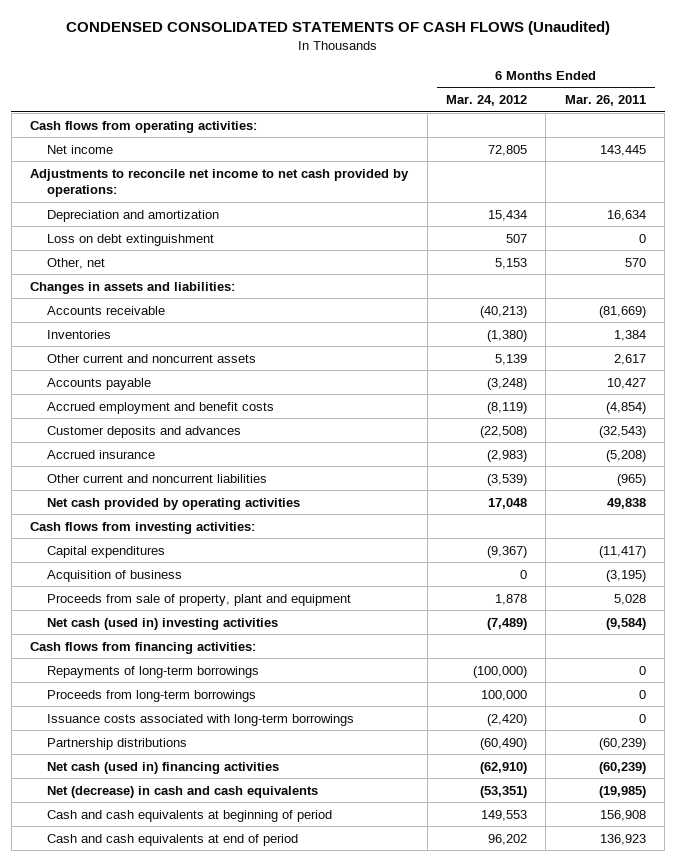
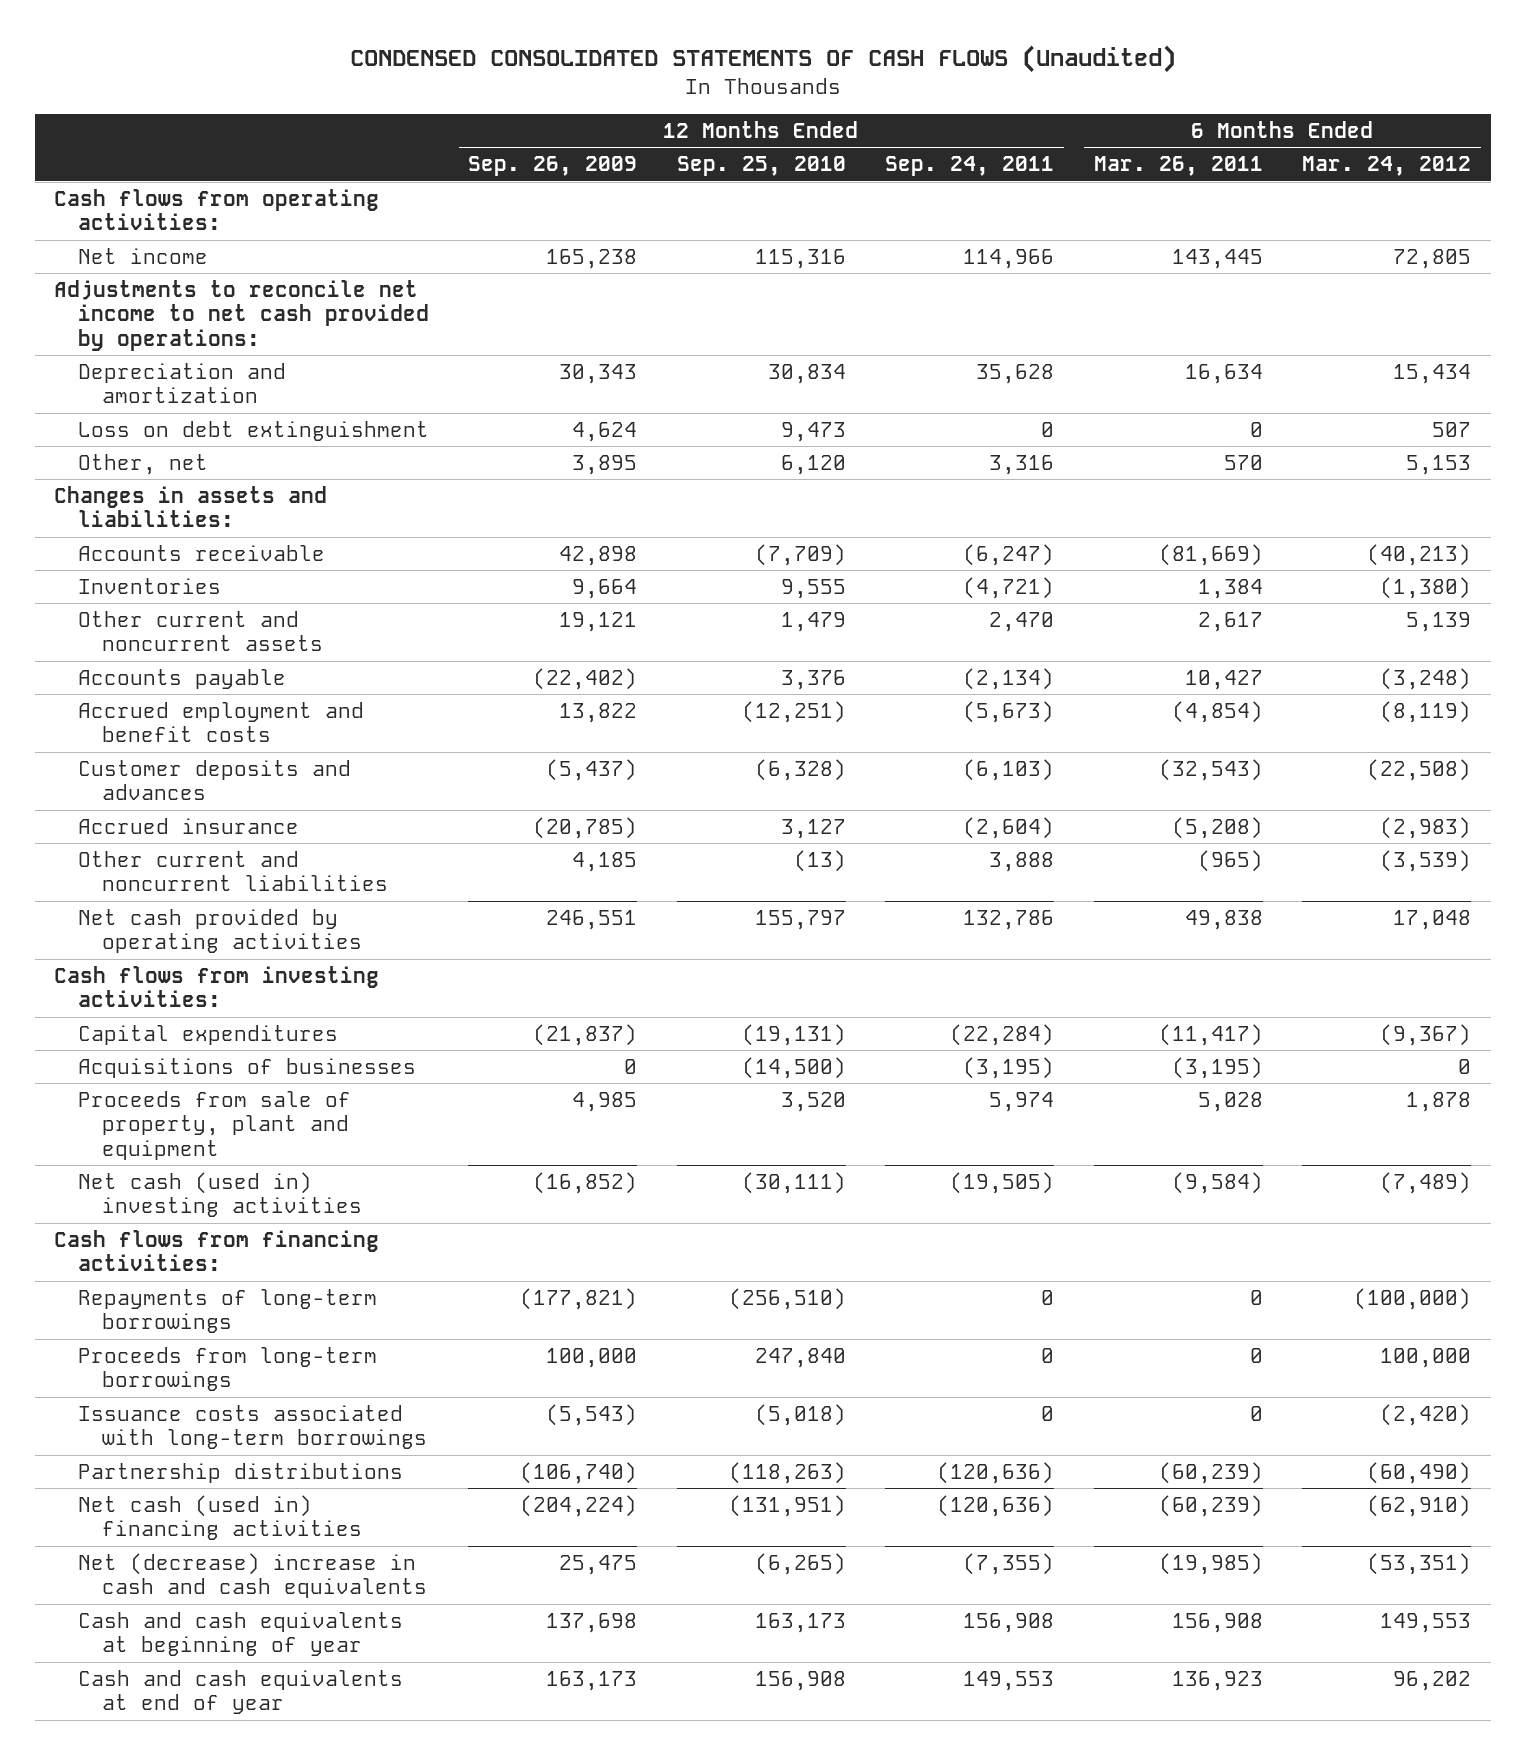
- | 6 Months Ended Mar. 24, 2012 | 6 Months Ended Mar. 26, 2011
+ | 12 Months Ended Sep. 26, 2009 | 12 Months Ended Sep. 25, 2010 | 12 Months Ended Sep. 24, 2011 | 6 Months Ended Mar. 26, 2011 | 6 Months Ended Mar. 24, 2012
- Acquisition of business | 0 | (3,195)
+ Acquisitions of businesses | 0 | (14,500) | (3,195) | (3,195) | 0
- Net (decrease) in cash and cash equivalents | (53,351) | (19,985)
- Cash and cash equivalents at beginning of period | 149,553 | 156,908
- Cash and cash equivalents at end of period | 96,202 | 136,923
+ Net (decrease) increase in cash and cash equivalents | 25,475 | (6,265) | (7,355) | (19,985) | (53,351)
+ Cash and cash equivalents at beginning of year | 137,698 | 163,173 | 156,908 | 156,908 | 149,553
+ Cash and cash equivalents at end of year | 163,173 | 156,908 | 149,553 | 136,923 | 96,202

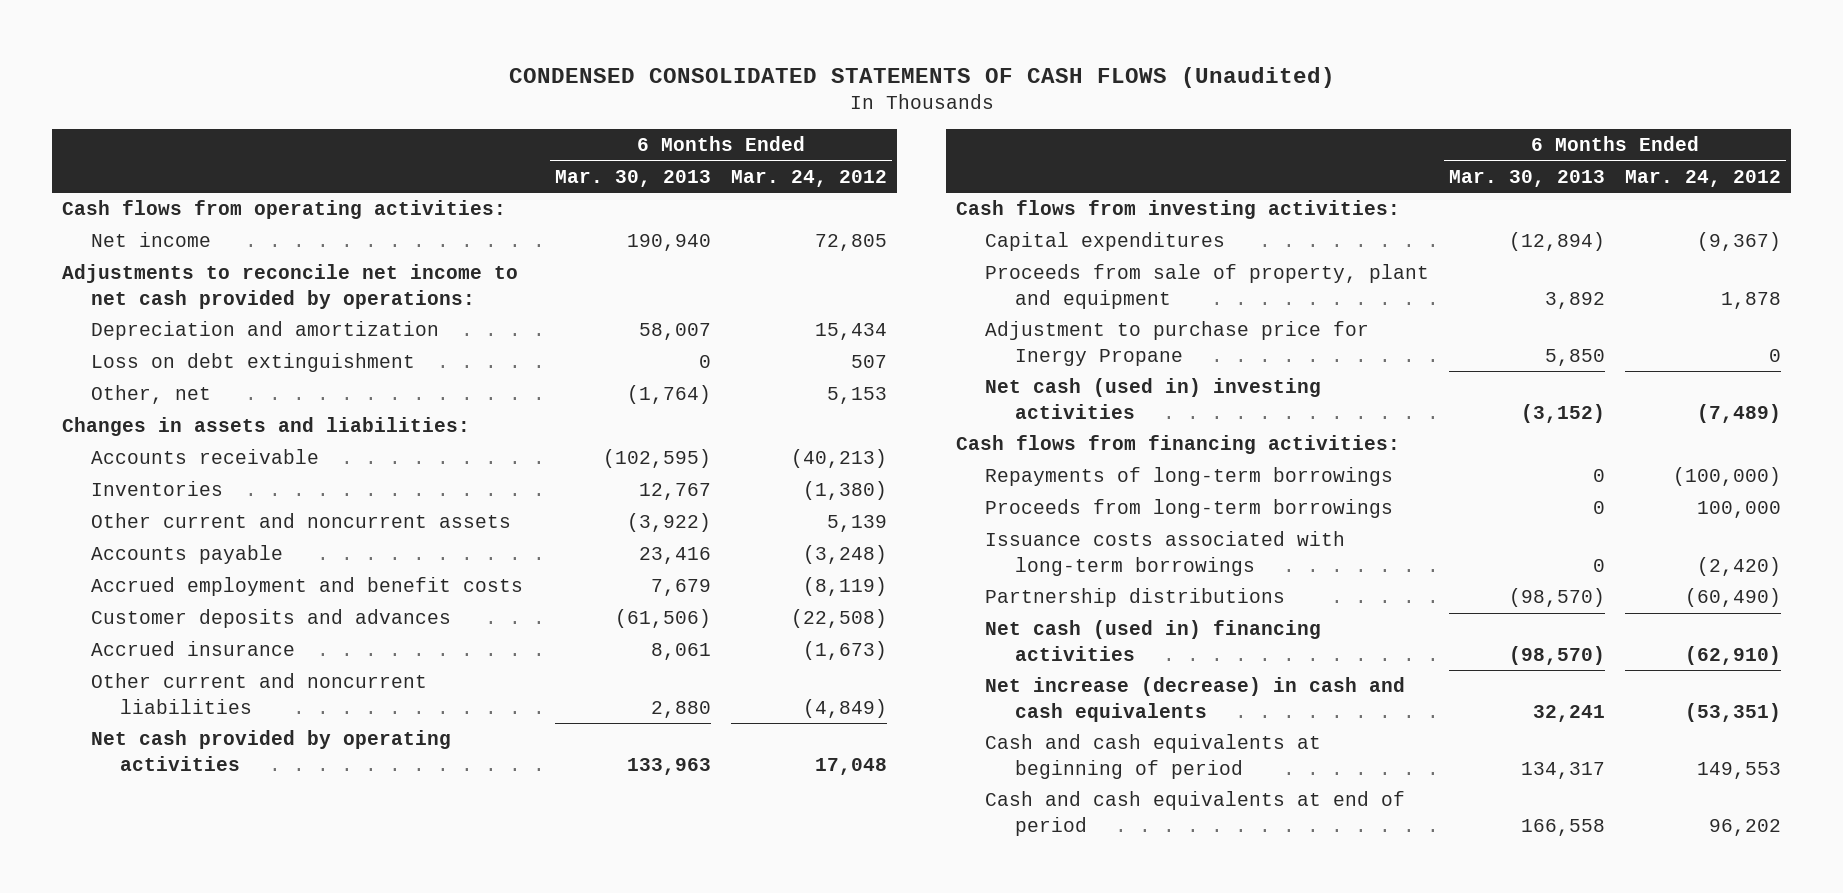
- | 12 Months Ended Sep. 26, 2009 | 12 Months Ended Sep. 25, 2010 | 12 Months Ended Sep. 24, 2011 | 6 Months Ended Mar. 26, 2011 | 6 Months Ended Mar. 24, 2012
+ | 6 Months Ended Mar. 30, 2013 | 6 Months Ended Mar. 24, 2012
- Accrued insurance | (20,785) | 3,127 | (2,604) | (5,208) | (2,983)
- Other current and noncurrent liabilities | 4,185 | (13) | 3,888 | (965) | (3,539)
+ Accrued insurance | 8,061 | (1,673)
+ Other current and noncurrent liabilities | 2,880 | (4,849)
- Acquisitions of businesses | 0 | (14,500) | (3,195) | (3,195) | 0
+ Adjustment to purchase price for Inergy Propane | 5,850 | 0
- Net (decrease) increase in cash and cash equivalents | 25,475 | (6,265) | (7,355) | (19,985) | (53,351)
- Cash and cash equivalents at beginning of year | 137,698 | 163,173 | 156,908 | 156,908 | 149,553
- Cash and cash equivalents at end of year | 163,173 | 156,908 | 149,553 | 136,923 | 96,202
+ Net increase (decrease) in cash and cash equivalents | 32,241 | (53,351)
+ Cash and cash equivalents at beginning of period | 134,317 | 149,553
+ Cash and cash equivalents at end of period | 166,558 | 96,202

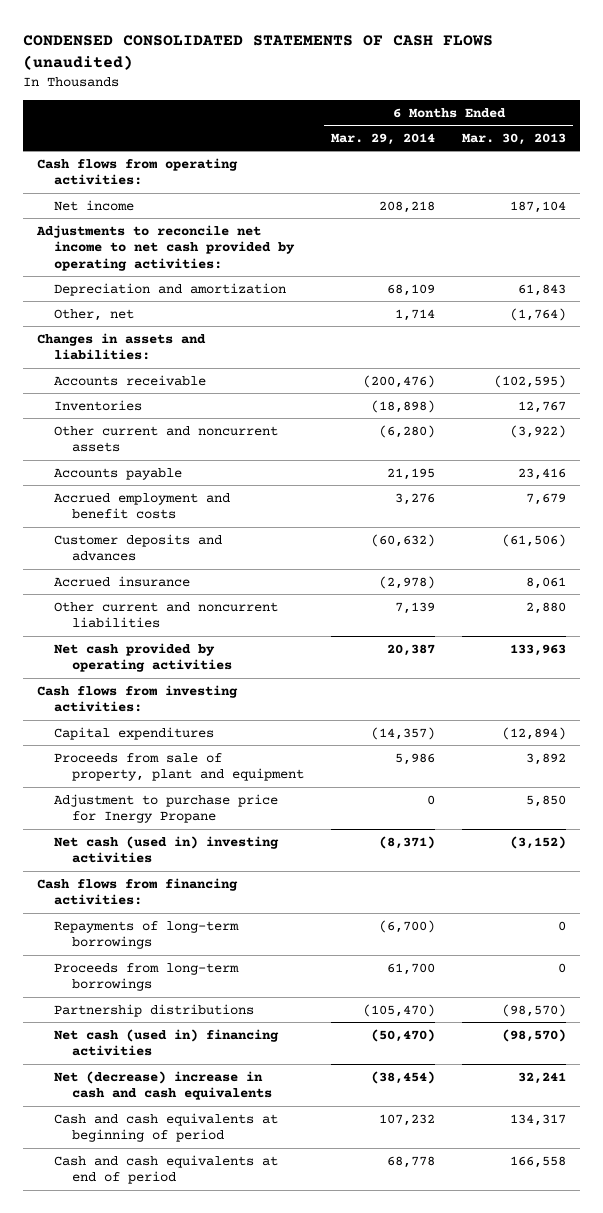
- CONDENSED CONSOLIDATED STATEMENTS OF CASH FLOWS (Unaudited)
+ CONDENSED CONSOLIDATED STATEMENTS OF CASH FLOWS (unaudited)
- | 6 Months Ended Mar. 30, 2013 | 6 Months Ended Mar. 24, 2012
+ | 6 Months Ended Mar. 29, 2014 | 6 Months Ended Mar. 30, 2013
- Net income | 190,940 | 72,805
- Adjustments to reconcile net income to net cash provided by operations:
- Depreciation and amortization | 58,007 | 15,434
- Loss on debt extinguishment | 0 | 507
+ Net income | 208,218 | 187,104
+ Adjustments to reconcile net income to net cash provided by operating activities:
+ Depreciation and amortization | 68,109 | 61,843
- Issuance costs associated with long-term borrowings | 0 | (2,420)
- Net increase (decrease) in cash and cash equivalents | 32,241 | (53,351)
+ Net (decrease) increase in cash and cash equivalents | (38,454) | 32,241

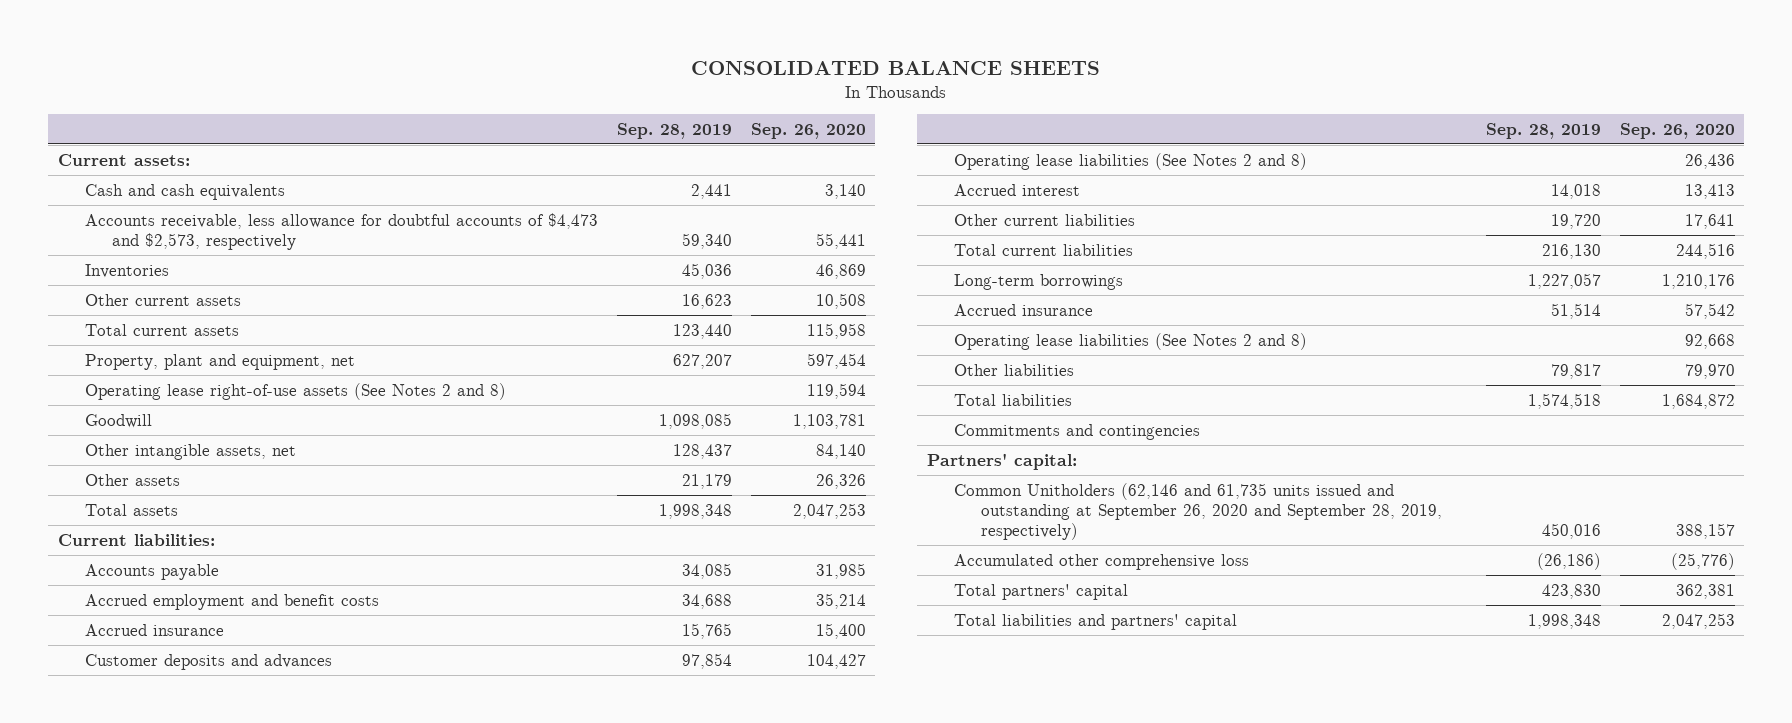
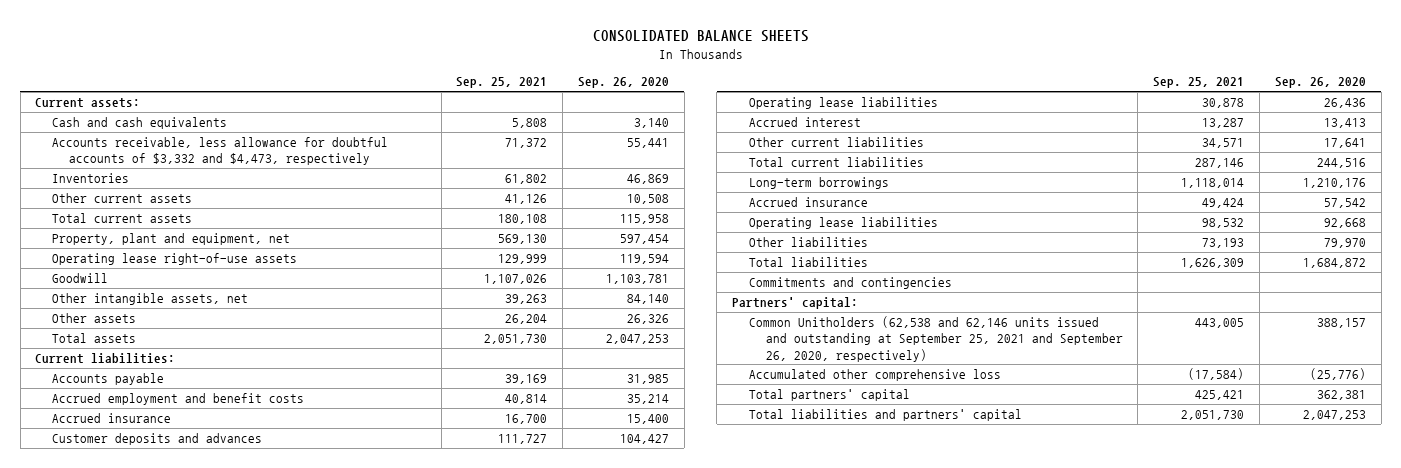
- | Sep. 28, 2019 | Sep. 26, 2020
+ | Sep. 25, 2021 | Sep. 26, 2020
- Accounts receivable, less allowance for doubtful accounts of $4,473 and $2,573, respectively | 59,340 | 55,441
+ Accounts receivable, less allowance for doubtful accounts of $3,332 and $4,473, respectively | 71,372 | 55,441
- Operating lease right-of-use assets (See Notes 2 and 8) | | 119,594
+ Operating lease right-of-use assets | 129,999 | 119,594
- Operating lease liabilities (See Notes 2 and 8) | | 26,436
+ Operating lease liabilities | 30,878 | 26,436
- Operating lease liabilities (See Notes 2 and 8) | | 92,668
+ Operating lease liabilities | 98,532 | 92,668
- Common Unitholders (62,146 and 61,735 units issued and outstanding at September 26, 2020 and September 28, 2019, respectively) | 450,016 | 388,157
+ Common Unitholders (62,538 and 62,146 units issued and outstanding at September 25, 2021 and September 26, 2020, respectively) | 443,005 | 388,157

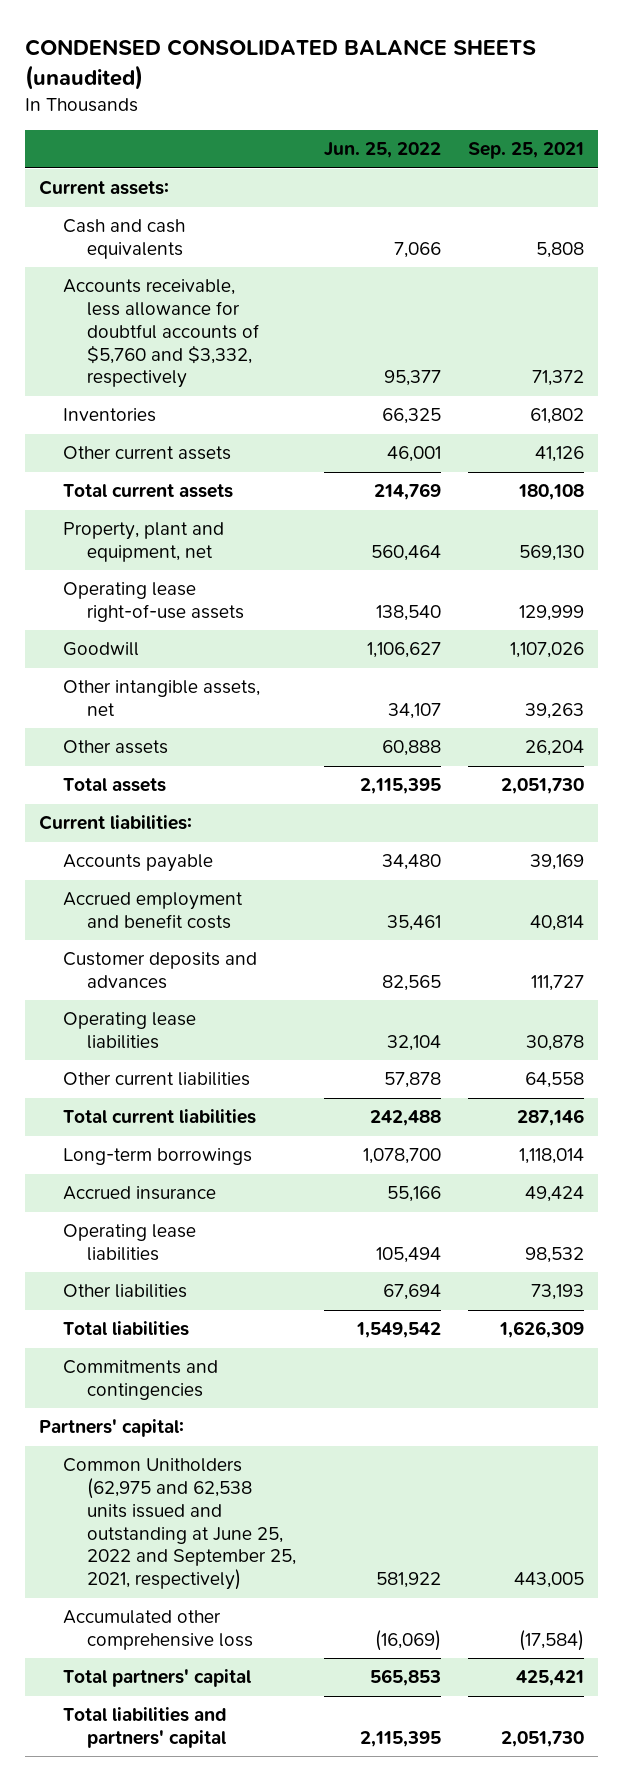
- CONSOLIDATED BALANCE SHEETS
+ CONDENSED CONSOLIDATED BALANCE SHEETS (unaudited)
- | Sep. 25, 2021 | Sep. 26, 2020
+ | Jun. 25, 2022 | Sep. 25, 2021
- Accounts receivable, less allowance for doubtful accounts of $3,332 and $4,473, respectively | 71,372 | 55,441
+ Accounts receivable, less allowance for doubtful accounts of $5,760 and $3,332, respectively | 95,377 | 71,372
- Accrued insurance | 16,700 | 15,400
- Accrued interest | 13,287 | 13,413
- Other current liabilities | 34,571 | 17,641
+ Other current liabilities | 57,878 | 64,558
- Common Unitholders (62,538 and 62,146 units issued and outstanding at September 25, 2021 and September 26, 2020, respectively) | 443,005 | 388,157
+ Common Unitholders (62,975 and 62,538 units issued and outstanding at June 25, 2022 and September 25, 2021, respectively) | 581,922 | 443,005

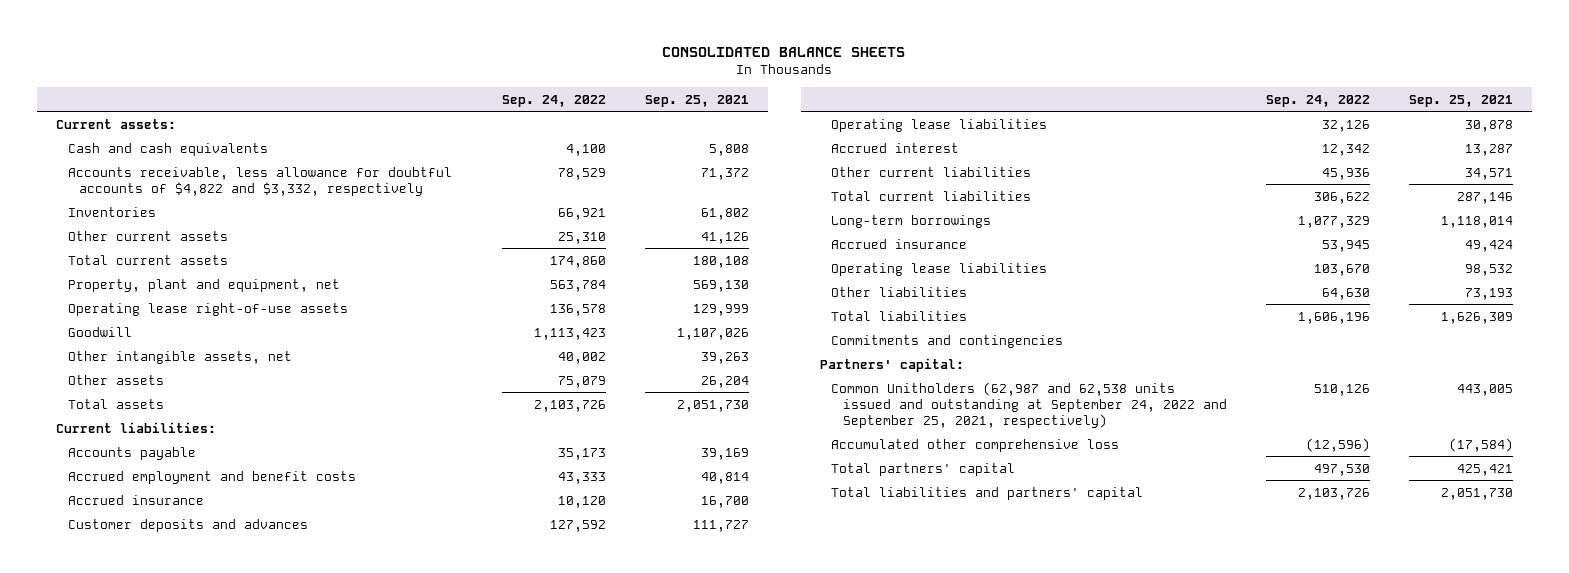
- CONDENSED CONSOLIDATED BALANCE SHEETS (unaudited)
+ CONSOLIDATED BALANCE SHEETS
- | Jun. 25, 2022 | Sep. 25, 2021
+ | Sep. 24, 2022 | Sep. 25, 2021
- Accounts receivable, less allowance for doubtful accounts of $5,760 and $3,332, respectively | 95,377 | 71,372
+ Accounts receivable, less allowance for doubtful accounts of $4,822 and $3,332, respectively | 78,529 | 71,372
+ Accrued insurance | 10,120 | 16,700
- Other current liabilities | 57,878 | 64,558
+ Accrued interest | 12,342 | 13,287
+ Other current liabilities | 45,936 | 34,571
- Common Unitholders (62,975 and 62,538 units issued and outstanding at June 25, 2022 and September 25, 2021, respectively) | 581,922 | 443,005
+ Common Unitholders (62,987 and 62,538 units issued and outstanding at September 24, 2022 and September 25, 2021, respectively) | 510,126 | 443,005

